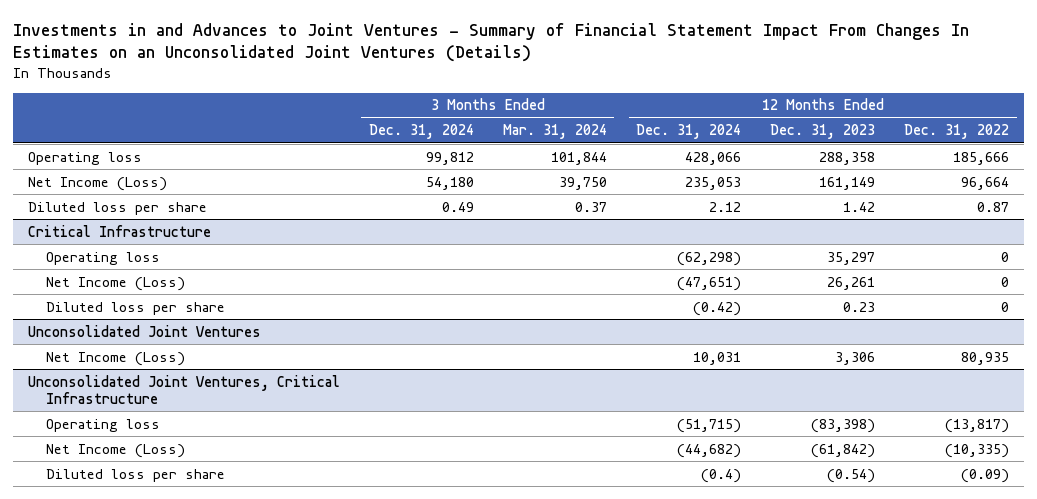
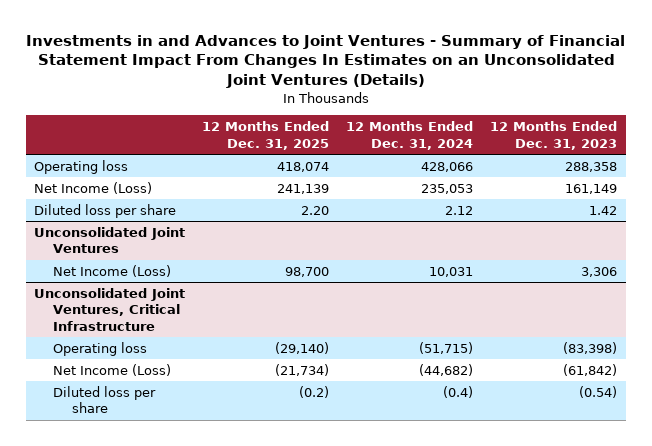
- | 3 Months Ended Dec. 31, 2024 | 3 Months Ended Mar. 31, 2024 | 12 Months Ended Dec. 31, 2024 | 12 Months Ended Dec. 31, 2023 | 12 Months Ended Dec. 31, 2022
+ | 12 Months Ended Dec. 31, 2025 | 12 Months Ended Dec. 31, 2024 | 12 Months Ended Dec. 31, 2023
- Critical Infrastructure
- Operating loss | | | (62,298) | 35,297 | 0
- Net Income (Loss) | | | (47,651) | 26,261 | 0
- Diluted loss per share | | | (0.42) | 0.23 | 0

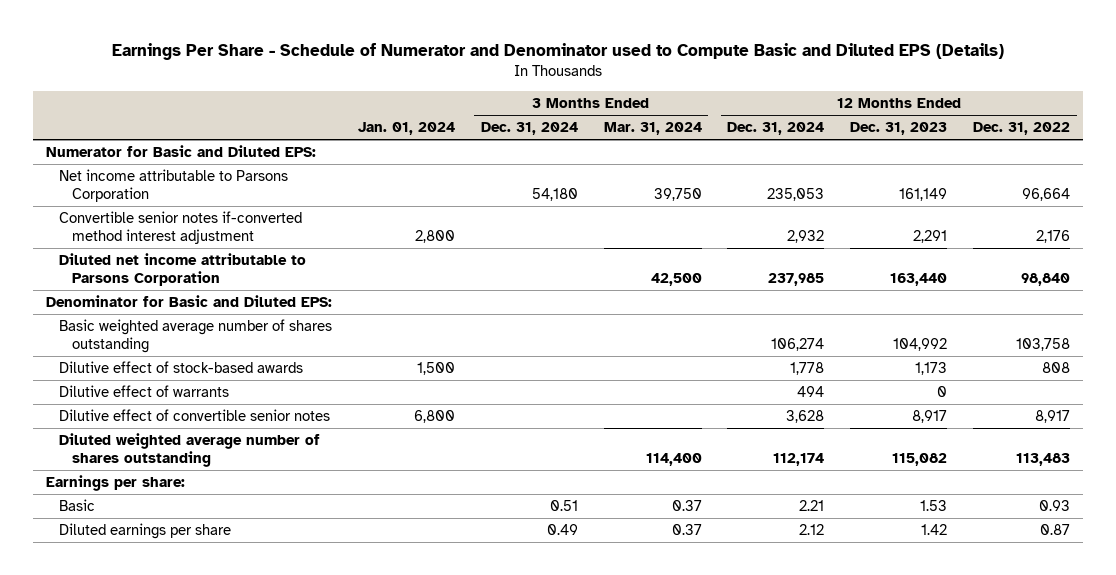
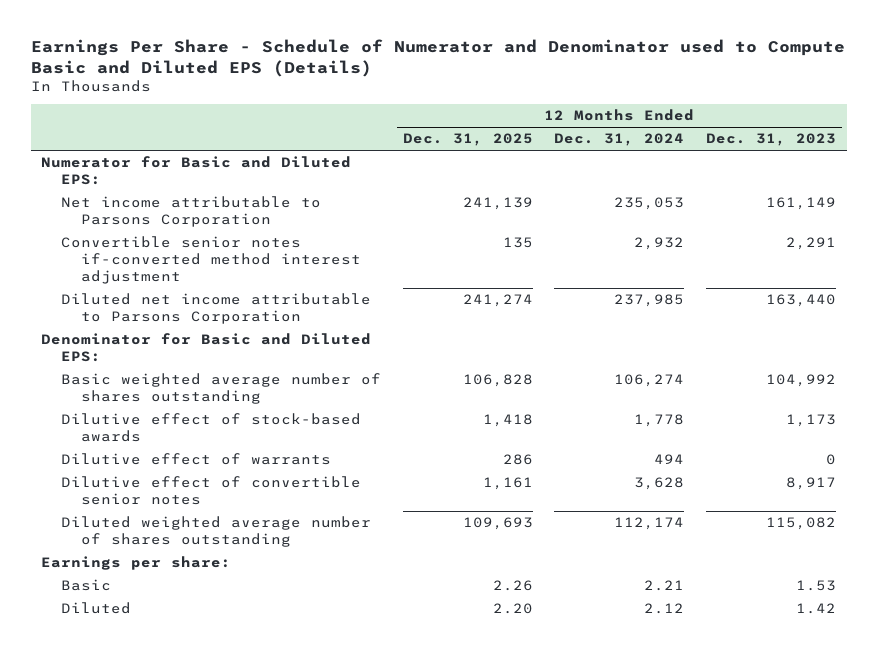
- | Jan. 01, 2024 | 3 Months Ended Dec. 31, 2024 | 3 Months Ended Mar. 31, 2024 | 12 Months Ended Dec. 31, 2024 | 12 Months Ended Dec. 31, 2023 | 12 Months Ended Dec. 31, 2022
+ | 12 Months Ended Dec. 31, 2025 | 12 Months Ended Dec. 31, 2024 | 12 Months Ended Dec. 31, 2023
- Diluted earnings per share | | 0.49 | 0.37 | 2.12 | 1.42 | 0.87
+ Diluted | 2.20 | 2.12 | 1.42

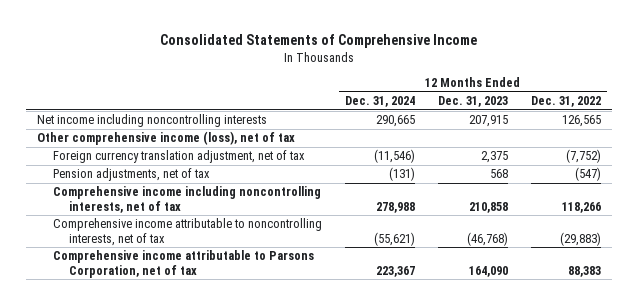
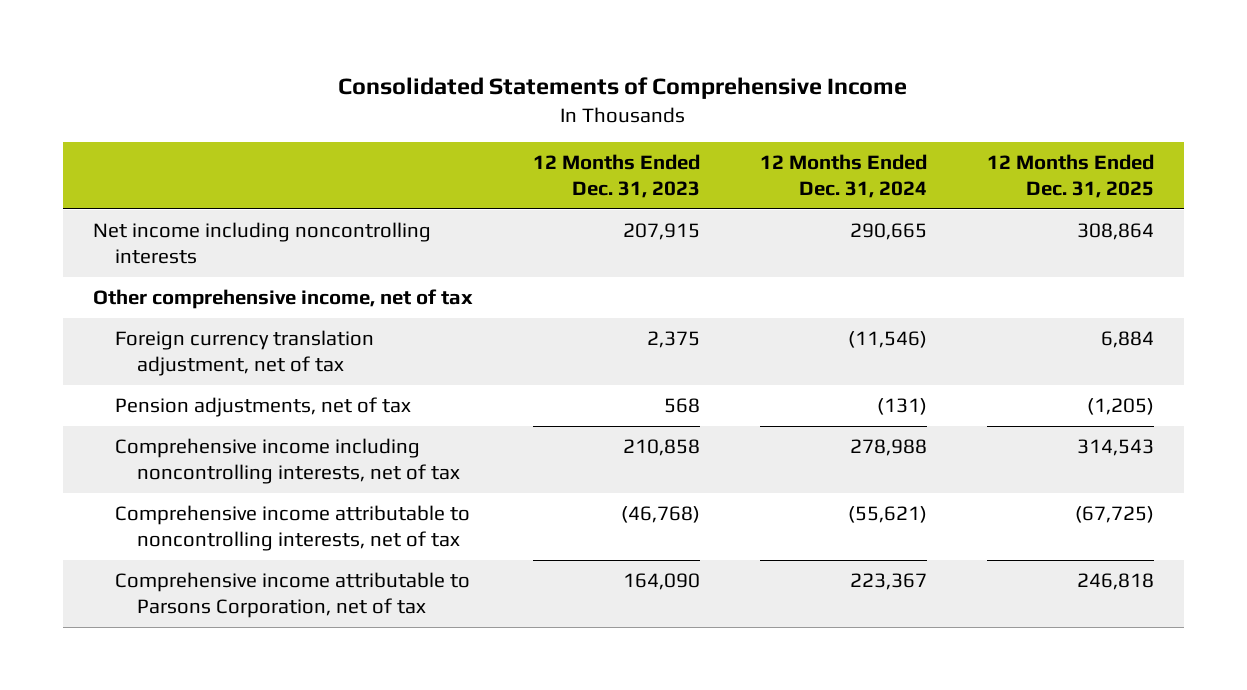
- | 12 Months Ended Dec. 31, 2024 | 12 Months Ended Dec. 31, 2023 | 12 Months Ended Dec. 31, 2022
+ | 12 Months Ended Dec. 31, 2023 | 12 Months Ended Dec. 31, 2024 | 12 Months Ended Dec. 31, 2025
- Other comprehensive income (loss), net of tax
+ Other comprehensive income, net of tax

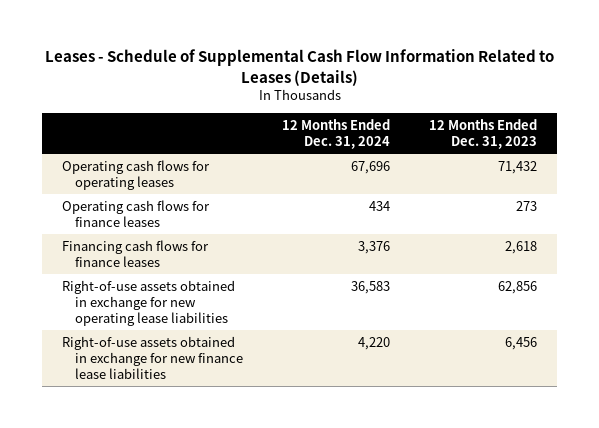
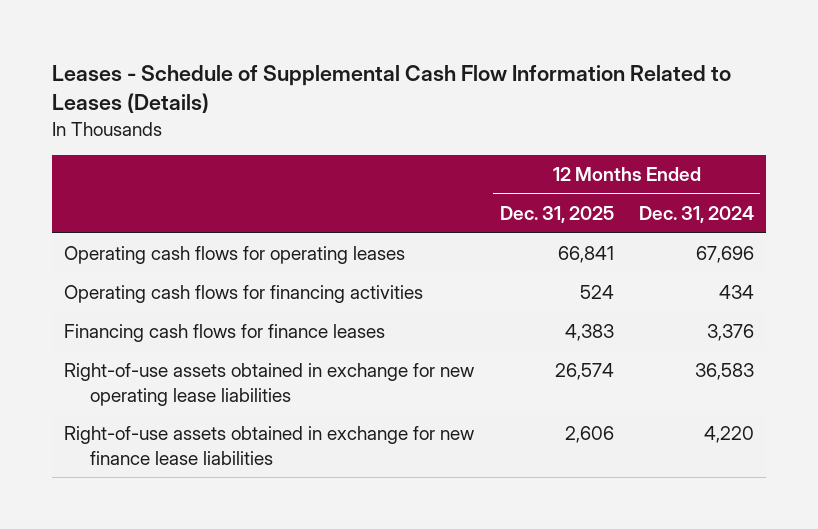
- | 12 Months Ended Dec. 31, 2024 | 12 Months Ended Dec. 31, 2023
+ | 12 Months Ended Dec. 31, 2025 | 12 Months Ended Dec. 31, 2024
- Operating cash flows for finance leases | 434 | 273
+ Operating cash flows for financing activities | 524 | 434

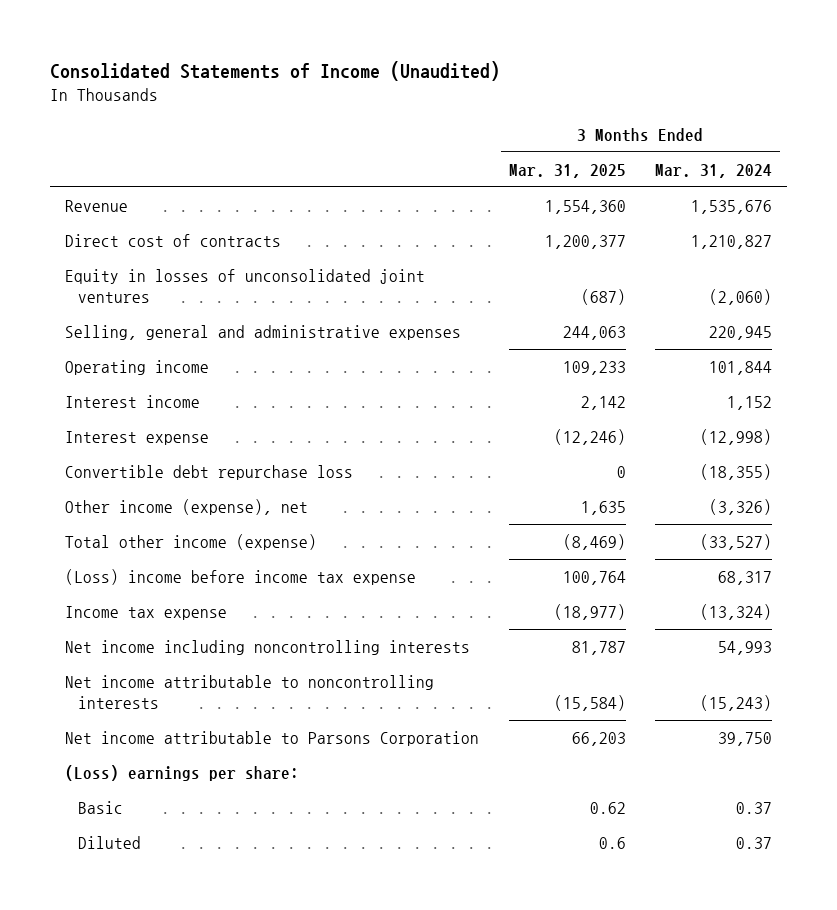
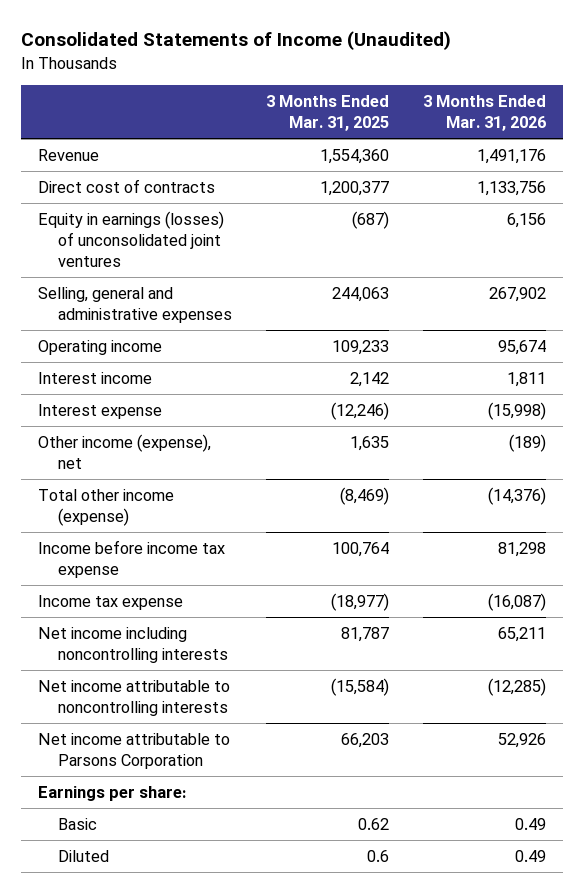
- | 3 Months Ended Mar. 31, 2025 | 3 Months Ended Mar. 31, 2024
+ | 3 Months Ended Mar. 31, 2025 | 3 Months Ended Mar. 31, 2026
- Equity in losses of unconsolidated joint ventures | (687) | (2,060)
+ Equity in earnings (losses) of unconsolidated joint ventures | (687) | 6,156
- Convertible debt repurchase loss | 0 | (18,355)
- (Loss) income before income tax expense | 100,764 | 68,317
+ Income before income tax expense | 100,764 | 81,298
- (Loss) earnings per share:
+ Earnings per share:

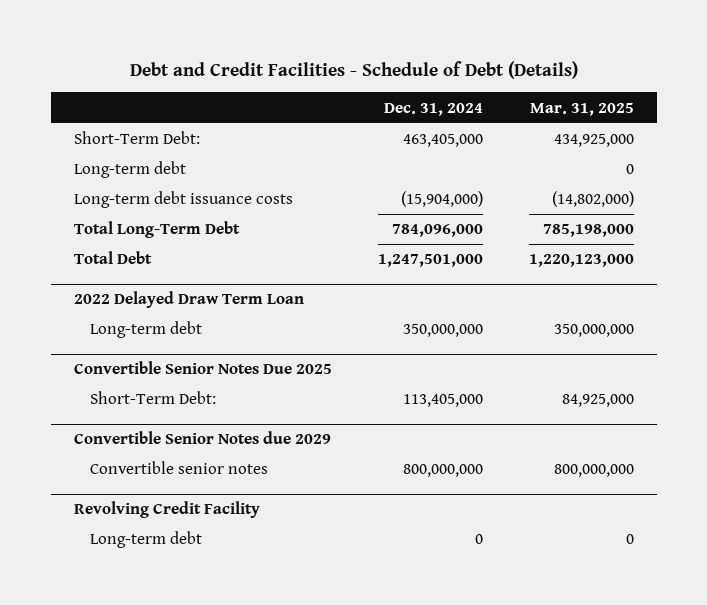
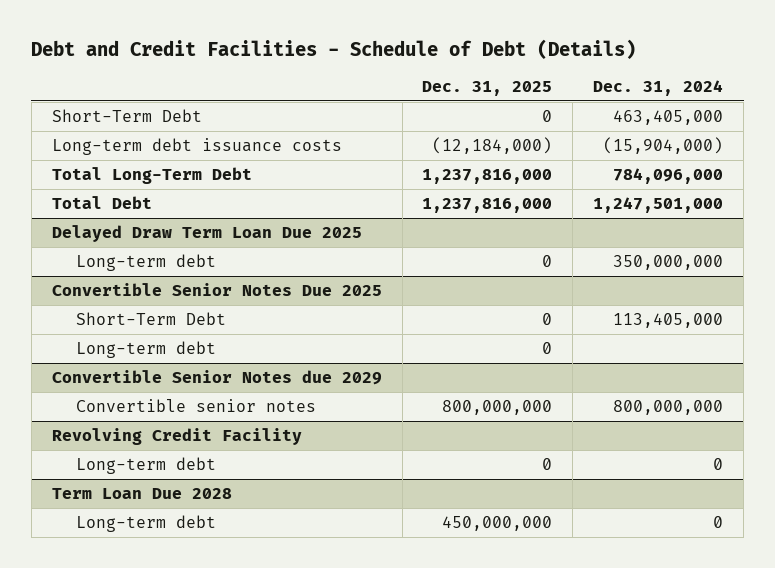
- | Dec. 31, 2024 | Mar. 31, 2025
+ | Dec. 31, 2025 | Dec. 31, 2024
- Short-Term Debt: | 463,405,000 | 434,925,000
- Long-term debt | | 0
+ Short-Term Debt | 0 | 463,405,000
- 2022 Delayed Draw Term Loan
+ Delayed Draw Term Loan Due 2025
@ Convertible Senior Notes Due 2025
- Short-Term Debt: | 113,405,000 | 84,925,000
+ Short-Term Debt | 0 | 113,405,000
+ Long-term debt | 0 |
+ Term Loan Due 2028
+ Long-term debt | 450,000,000 | 0

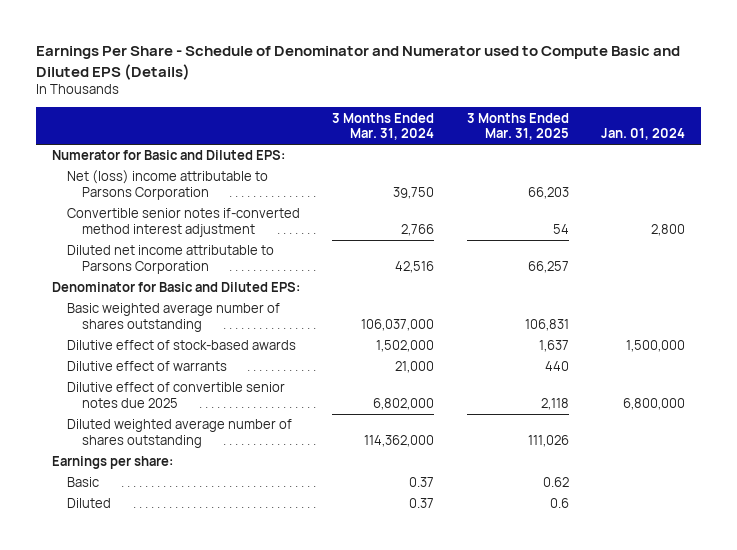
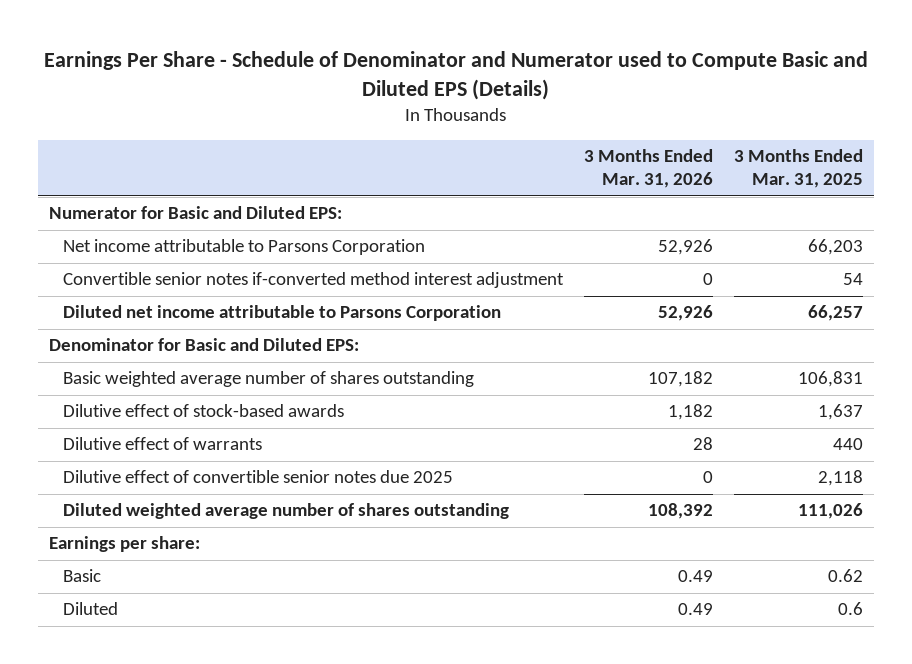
- | 3 Months Ended Mar. 31, 2024 | 3 Months Ended Mar. 31, 2025 | Jan. 01, 2024
+ | 3 Months Ended Mar. 31, 2026 | 3 Months Ended Mar. 31, 2025
- Net (loss) income attributable to Parsons Corporation | 39,750 | 66,203 |
+ Net income attributable to Parsons Corporation | 52,926 | 66,203

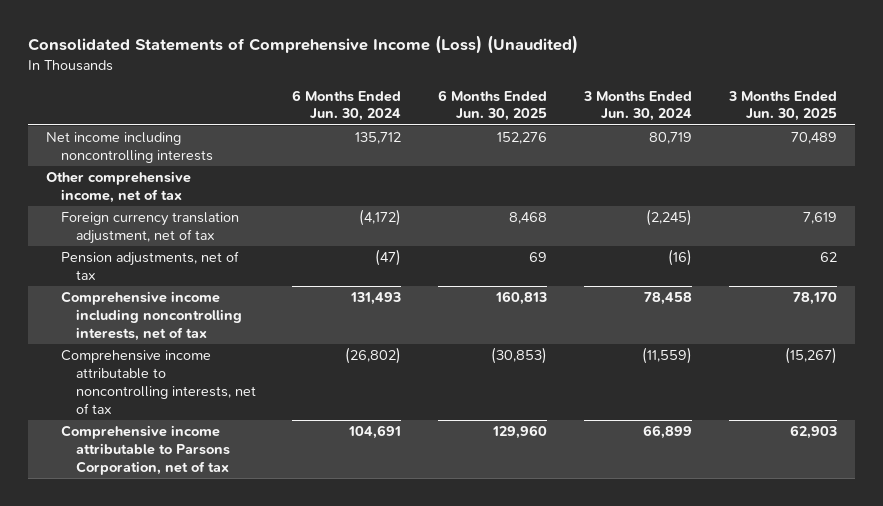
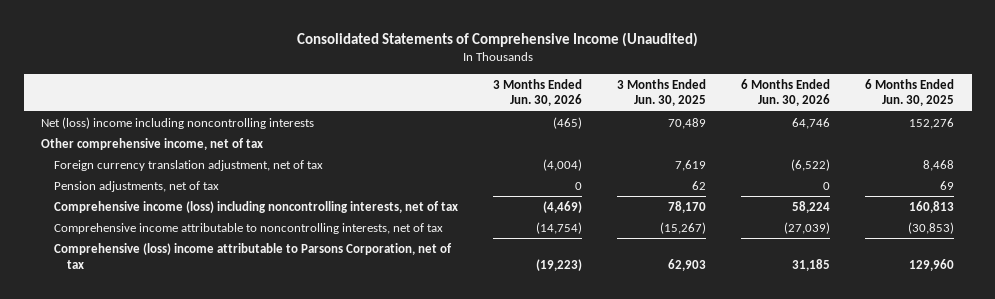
- Consolidated Statements of Comprehensive Income (Loss) (Unaudited)
+ Consolidated Statements of Comprehensive Income (Unaudited)
- | 6 Months Ended Jun. 30, 2024 | 6 Months Ended Jun. 30, 2025 | 3 Months Ended Jun. 30, 2024 | 3 Months Ended Jun. 30, 2025
+ | 3 Months Ended Jun. 30, 2026 | 3 Months Ended Jun. 30, 2025 | 6 Months Ended Jun. 30, 2026 | 6 Months Ended Jun. 30, 2025
- Net income including noncontrolling interests | 135,712 | 152,276 | 80,719 | 70,489
+ Net (loss) income including noncontrolling interests | (465) | 70,489 | 64,746 | 152,276
- Comprehensive income including noncontrolling interests, net of tax | 131,493 | 160,813 | 78,458 | 78,170
+ Comprehensive income (loss) including noncontrolling interests, net of tax | (4,469) | 78,170 | 58,224 | 160,813
- Comprehensive income attributable to Parsons Corporation, net of tax | 104,691 | 129,960 | 66,899 | 62,903
+ Comprehensive (loss) income attributable to Parsons Corporation, net of tax | (19,223) | 62,903 | 31,185 | 129,960

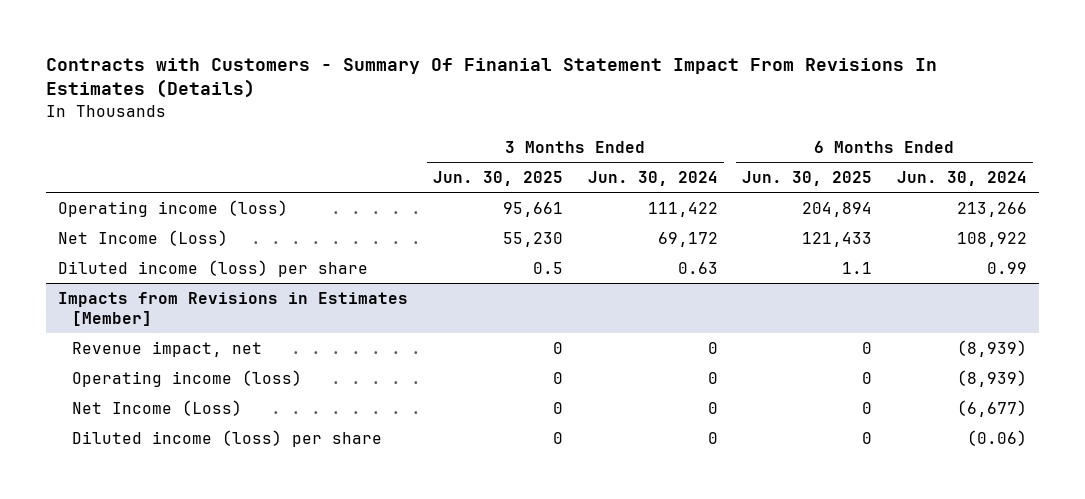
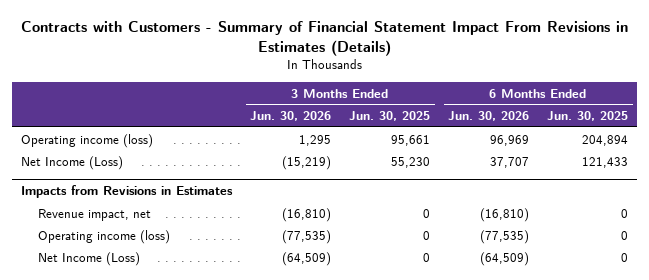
- Contracts with Customers - Summary Of Finanial Statement Impact From Revisions In Estimates (Details)
+ Contracts with Customers - Summary of Financial Statement Impact From Revisions in Estimates (Details)
- | 3 Months Ended Jun. 30, 2025 | 3 Months Ended Jun. 30, 2024 | 6 Months Ended Jun. 30, 2025 | 6 Months Ended Jun. 30, 2024
+ | 3 Months Ended Jun. 30, 2026 | 3 Months Ended Jun. 30, 2025 | 6 Months Ended Jun. 30, 2026 | 6 Months Ended Jun. 30, 2025
- Diluted income (loss) per share | 0.5 | 0.63 | 1.1 | 0.99
- Impacts from Revisions in Estimates [Member]
+ Impacts from Revisions in Estimates
- Diluted income (loss) per share | 0 | 0 | 0 | (0.06)

